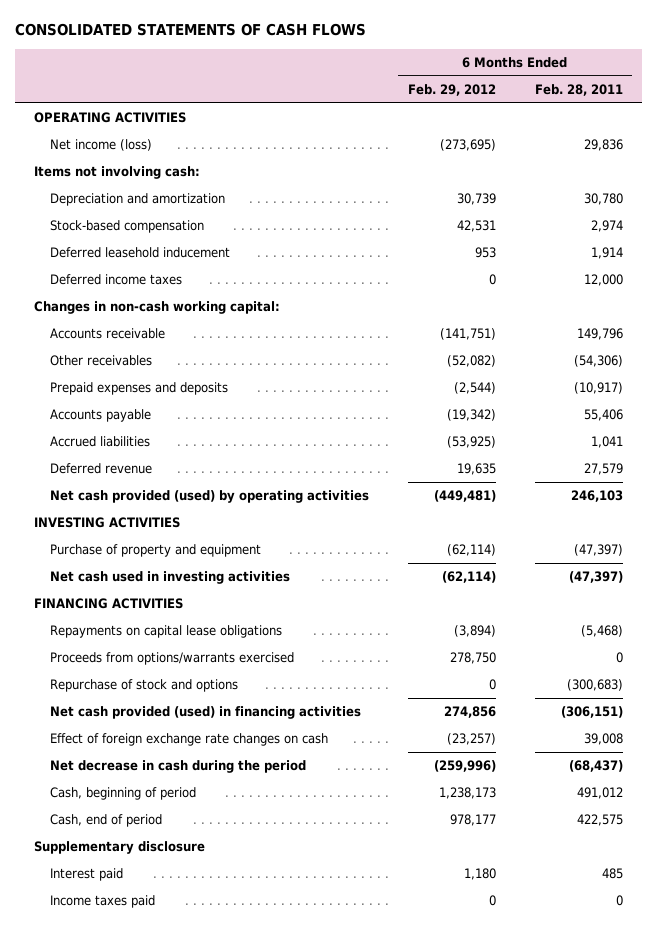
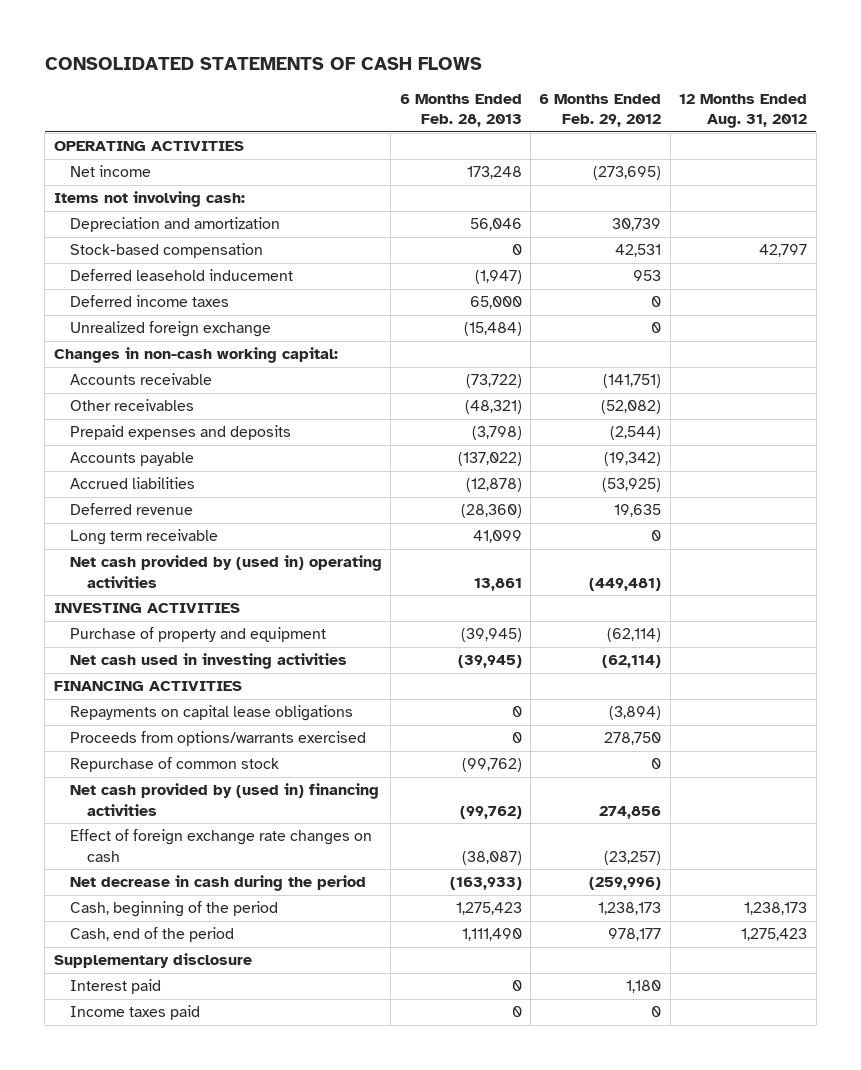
- | 6 Months Ended Feb. 29, 2012 | 6 Months Ended Feb. 28, 2011
+ | 6 Months Ended Feb. 28, 2013 | 6 Months Ended Feb. 29, 2012 | 12 Months Ended Aug. 31, 2012
- Net income (loss) | (273,695) | 29,836
+ Net income | 173,248 | (273,695) |
+ Unrealized foreign exchange | (15,484) | 0 |
- Net cash provided (used) by operating activities | (449,481) | 246,103
+ Long term receivable | 41,099 | 0 |
+ Net cash provided by (used in) operating activities | 13,861 | (449,481) |
- Repurchase of stock and options | 0 | (300,683)
- Net cash provided (used) in financing activities | 274,856 | (306,151)
+ Repurchase of common stock | (99,762) | 0 |
+ Net cash provided by (used in) financing activities | (99,762) | 274,856 |
- Cash, beginning of period | 1,238,173 | 491,012
- Cash, end of period | 978,177 | 422,575
+ Cash, beginning of the period | 1,275,423 | 1,238,173 | 1,238,173
+ Cash, end of the period | 1,111,490 | 978,177 | 1,275,423

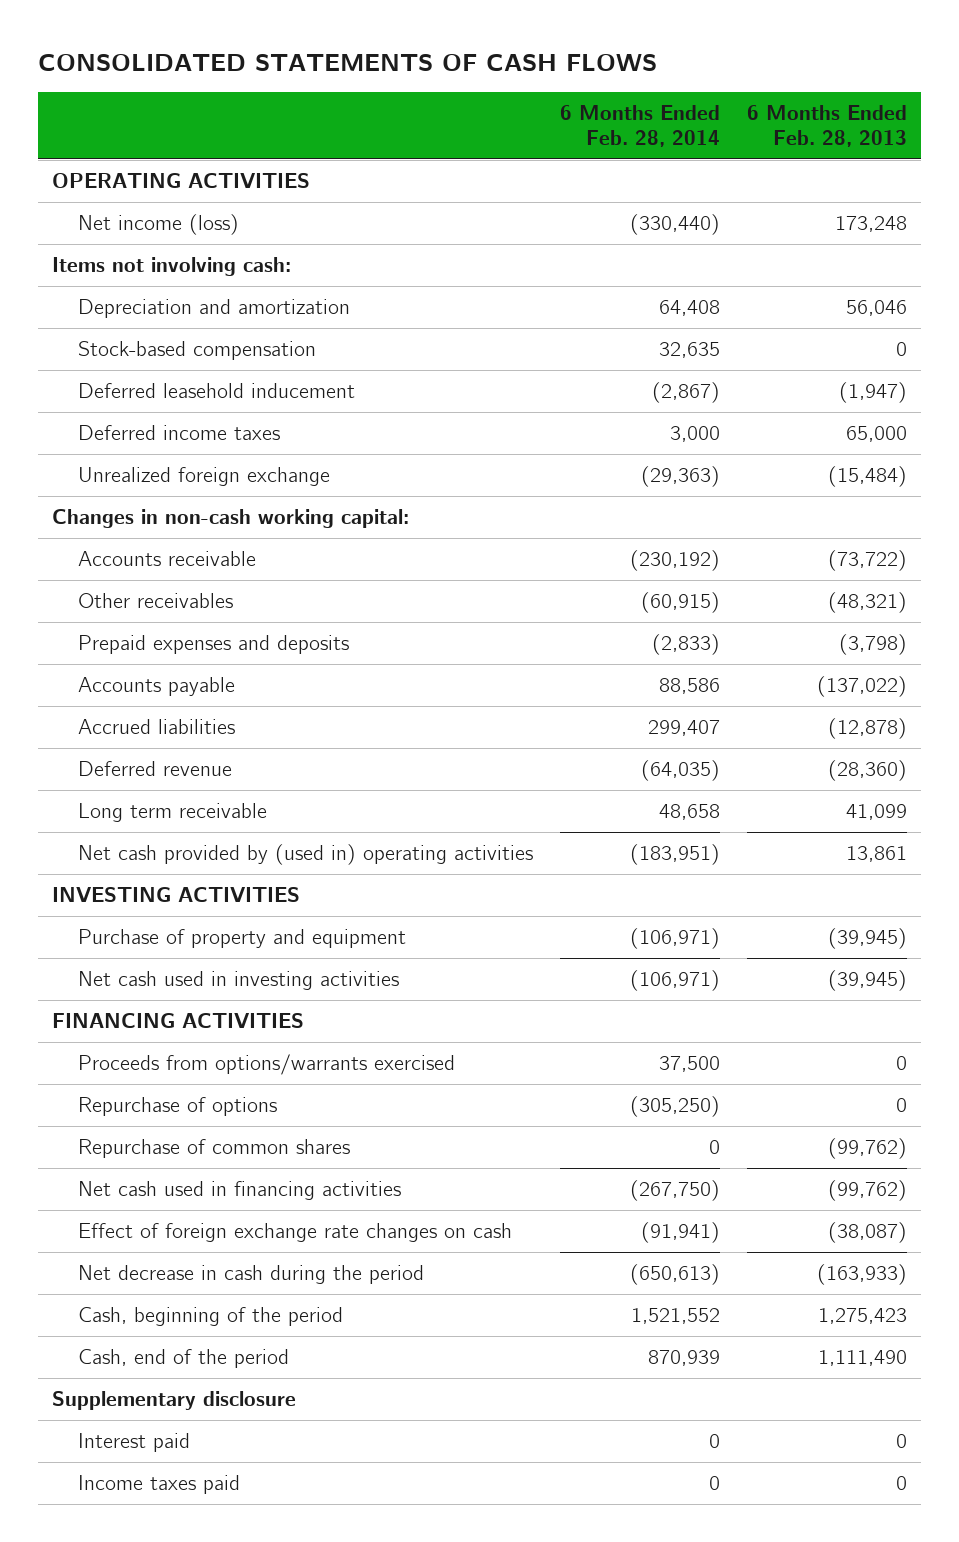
- | 6 Months Ended Feb. 28, 2013 | 6 Months Ended Feb. 29, 2012 | 12 Months Ended Aug. 31, 2012
+ | 6 Months Ended Feb. 28, 2014 | 6 Months Ended Feb. 28, 2013
- Net income | 173,248 | (273,695) |
+ Net income (loss) | (330,440) | 173,248
- Repayments on capital lease obligations | 0 | (3,894) |
- Repurchase of common stock | (99,762) | 0 |
- Net cash provided by (used in) financing activities | (99,762) | 274,856 |
+ Repurchase of options | (305,250) | 0
+ Repurchase of common shares | 0 | (99,762)
+ Net cash used in financing activities | (267,750) | (99,762)

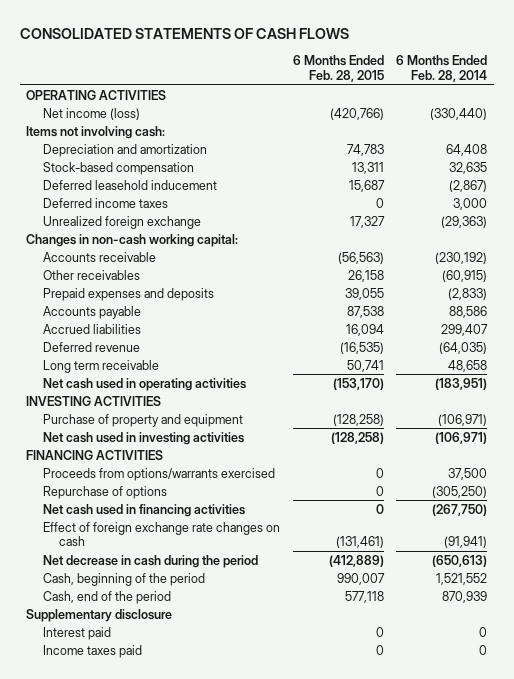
- | 6 Months Ended Feb. 28, 2014 | 6 Months Ended Feb. 28, 2013
+ | 6 Months Ended Feb. 28, 2015 | 6 Months Ended Feb. 28, 2014
- Net cash provided by (used in) operating activities | (183,951) | 13,861
+ Net cash used in operating activities | (153,170) | (183,951)
- Repurchase of common shares | 0 | (99,762)

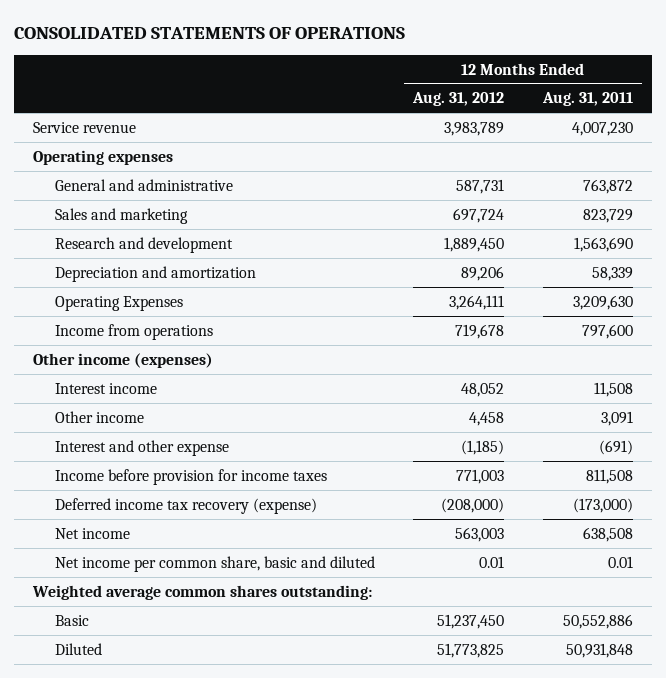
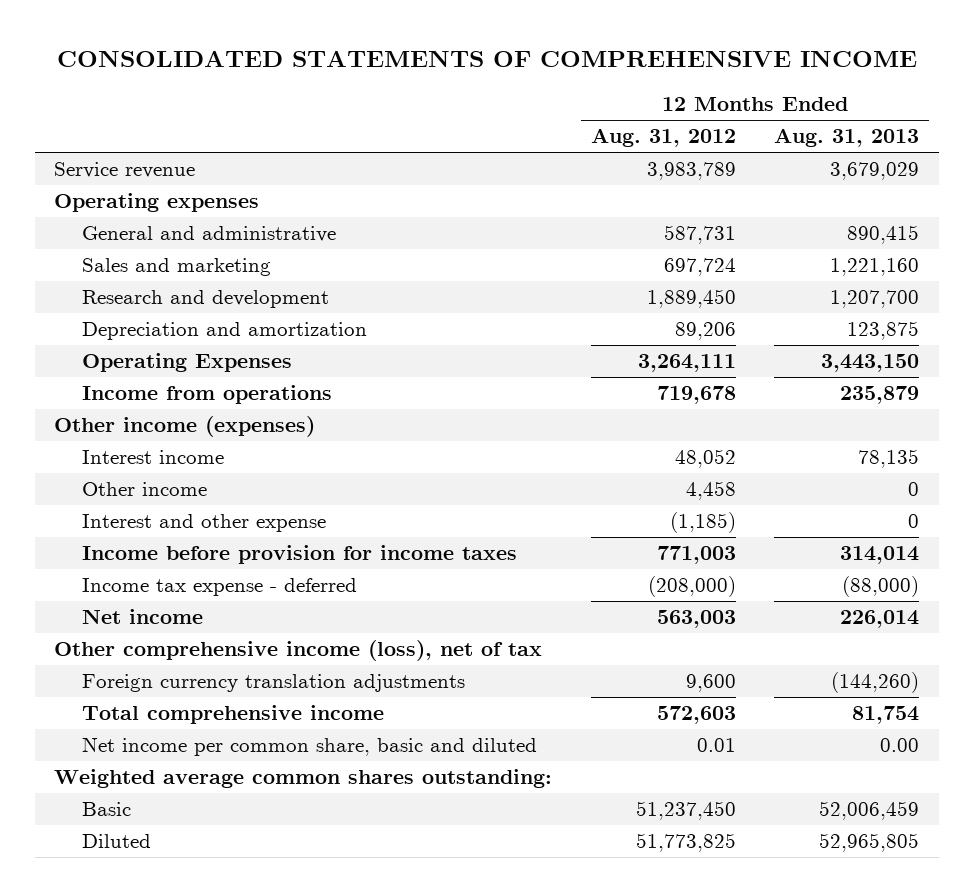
- CONSOLIDATED STATEMENTS OF OPERATIONS
+ CONSOLIDATED STATEMENTS OF COMPREHENSIVE INCOME
- | 12 Months Ended Aug. 31, 2012 | 12 Months Ended Aug. 31, 2011
+ | 12 Months Ended Aug. 31, 2012 | 12 Months Ended Aug. 31, 2013
- Deferred income tax recovery (expense) | (208,000) | (173,000)
+ Income tax expense - deferred | (208,000) | (88,000)
+ Other comprehensive income (loss), net of tax
+ Foreign currency translation adjustments | 9,600 | (144,260)
+ Total comprehensive income | 572,603 | 81,754

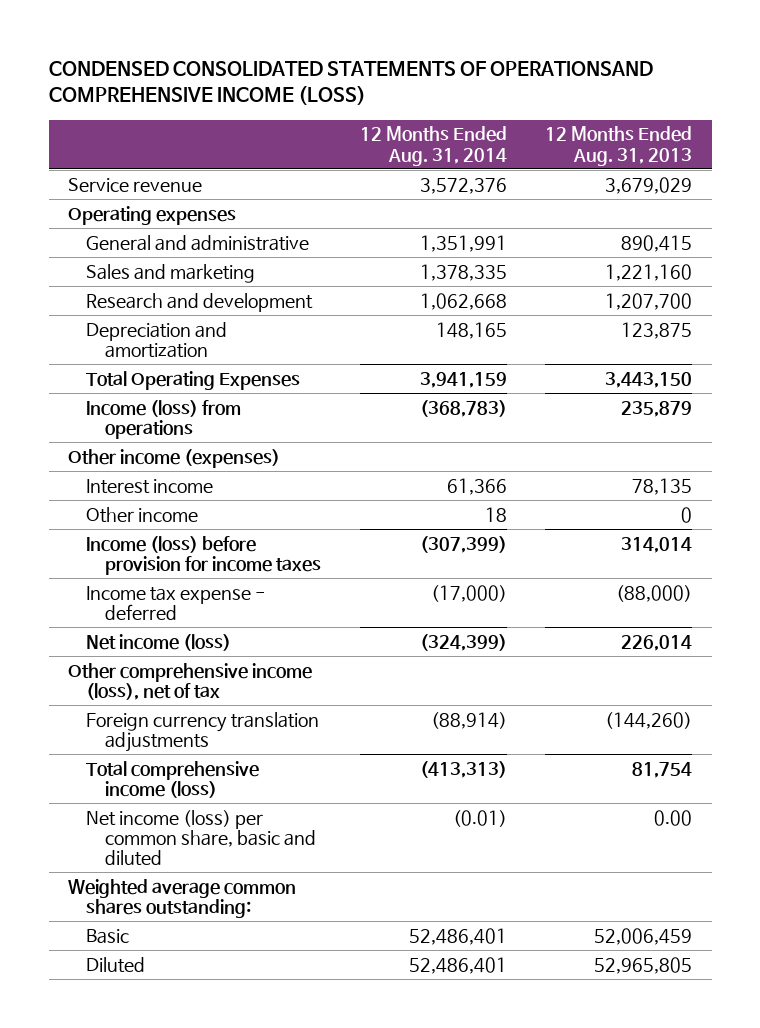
- CONSOLIDATED STATEMENTS OF COMPREHENSIVE INCOME
+ CONDENSED CONSOLIDATED STATEMENTS OF OPERATIONSAND COMPREHENSIVE INCOME (LOSS)
- | 12 Months Ended Aug. 31, 2012 | 12 Months Ended Aug. 31, 2013
+ | 12 Months Ended Aug. 31, 2014 | 12 Months Ended Aug. 31, 2013
- Operating Expenses | 3,264,111 | 3,443,150
- Income from operations | 719,678 | 235,879
+ Total Operating Expenses | 3,941,159 | 3,443,150
+ Income (loss) from operations | (368,783) | 235,879
- Interest and other expense | (1,185) | 0
- Income before provision for income taxes | 771,003 | 314,014
+ Income (loss) before provision for income taxes | (307,399) | 314,014
- Net income | 563,003 | 226,014
+ Net income (loss) | (324,399) | 226,014
- Total comprehensive income | 572,603 | 81,754
- Net income per common share, basic and diluted | 0.01 | 0.00
+ Total comprehensive income (loss) | (413,313) | 81,754
+ Net income (loss) per common share, basic and diluted | (0.01) | 0.00

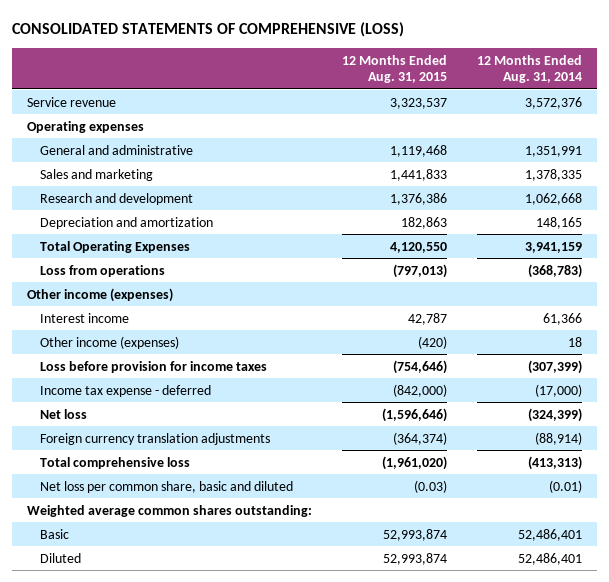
- CONDENSED CONSOLIDATED STATEMENTS OF OPERATIONSAND COMPREHENSIVE INCOME (LOSS)
+ CONSOLIDATED STATEMENTS OF COMPREHENSIVE (LOSS)
- | 12 Months Ended Aug. 31, 2014 | 12 Months Ended Aug. 31, 2013
+ | 12 Months Ended Aug. 31, 2015 | 12 Months Ended Aug. 31, 2014
- Income (loss) from operations | (368,783) | 235,879
+ Loss from operations | (797,013) | (368,783)
- Other income | 18 | 0
- Income (loss) before provision for income taxes | (307,399) | 314,014
+ Other income (expenses) | (420) | 18
+ Loss before provision for income taxes | (754,646) | (307,399)
- Net income (loss) | (324,399) | 226,014
- Other comprehensive income (loss), net of tax
+ Net loss | (1,596,646) | (324,399)
- Total comprehensive income (loss) | (413,313) | 81,754
- Net income (loss) per common share, basic and diluted | (0.01) | 0.00
+ Total comprehensive loss | (1,961,020) | (413,313)
+ Net loss per common share, basic and diluted | (0.03) | (0.01)

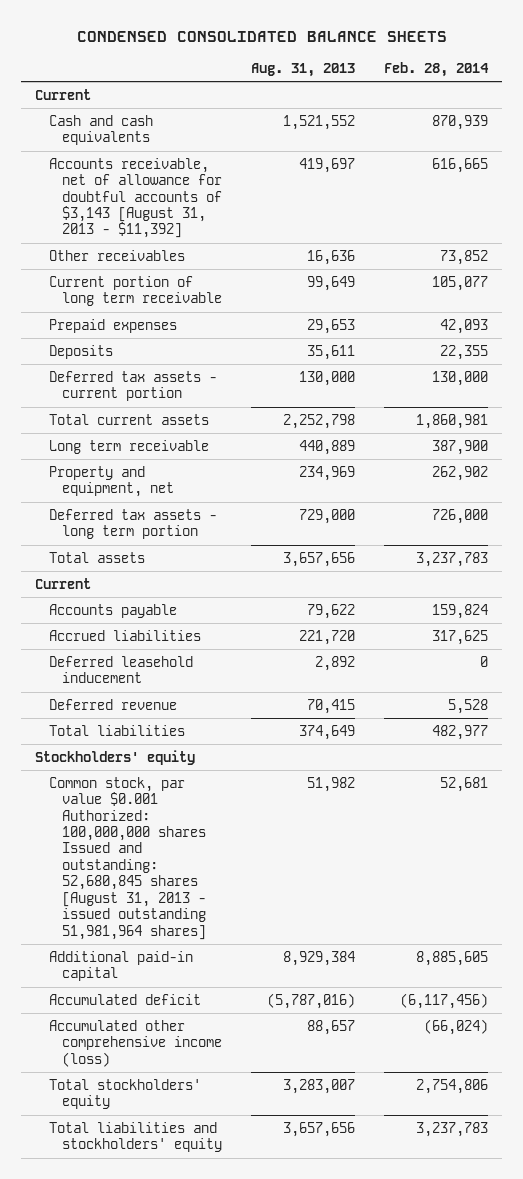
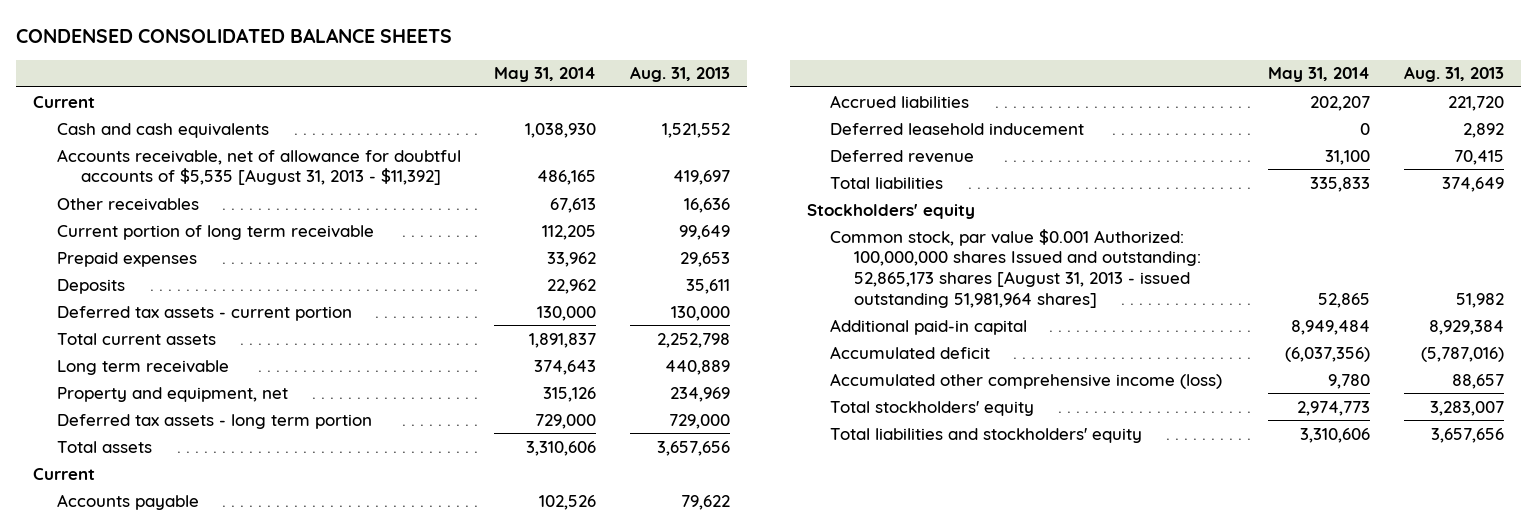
- | Aug. 31, 2013 | Feb. 28, 2014
+ | May 31, 2014 | Aug. 31, 2013
- Accounts receivable, net of allowance for doubtful accounts of $3,143 [August 31, 2013 - $11,392] | 419,697 | 616,665
+ Accounts receivable, net of allowance for doubtful accounts of $5,535 [August 31, 2013 - $11,392] | 486,165 | 419,697
- Common stock, par value $0.001 Authorized: 100,000,000 shares Issued and outstanding: 52,680,845 shares [August 31, 2013 - issued outstanding 51,981,964 shares] | 51,982 | 52,681
+ Common stock, par value $0.001 Authorized: 100,000,000 shares Issued and outstanding: 52,865,173 shares [August 31, 2013 - issued outstanding 51,981,964 shares] | 52,865 | 51,982

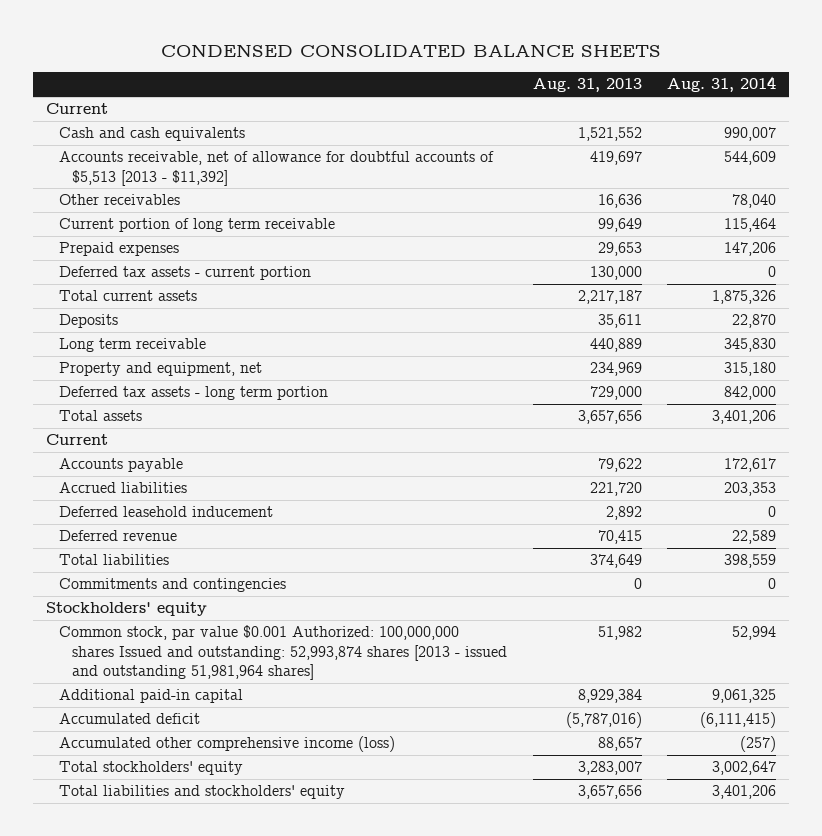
- | May 31, 2014 | Aug. 31, 2013
+ | Aug. 31, 2013 | Aug. 31, 2014
- Accounts receivable, net of allowance for doubtful accounts of $5,535 [August 31, 2013 - $11,392] | 486,165 | 419,697
+ Accounts receivable, net of allowance for doubtful accounts of $5,513 [2013 - $11,392] | 419,697 | 544,609
- Total current assets | 1,891,837 | 2,252,798
+ Total current assets | 2,217,187 | 1,875,326
moved down: Deposits | 35,611 | 22,870
+ Commitments and contingencies | 0 | 0
- Common stock, par value $0.001 Authorized: 100,000,000 shares Issued and outstanding: 52,865,173 shares [August 31, 2013 - issued outstanding 51,981,964 shares] | 52,865 | 51,982
+ Common stock, par value $0.001 Authorized: 100,000,000 shares Issued and outstanding: 52,993,874 shares [2013 - issued and outstanding 51,981,964 shares] | 51,982 | 52,994

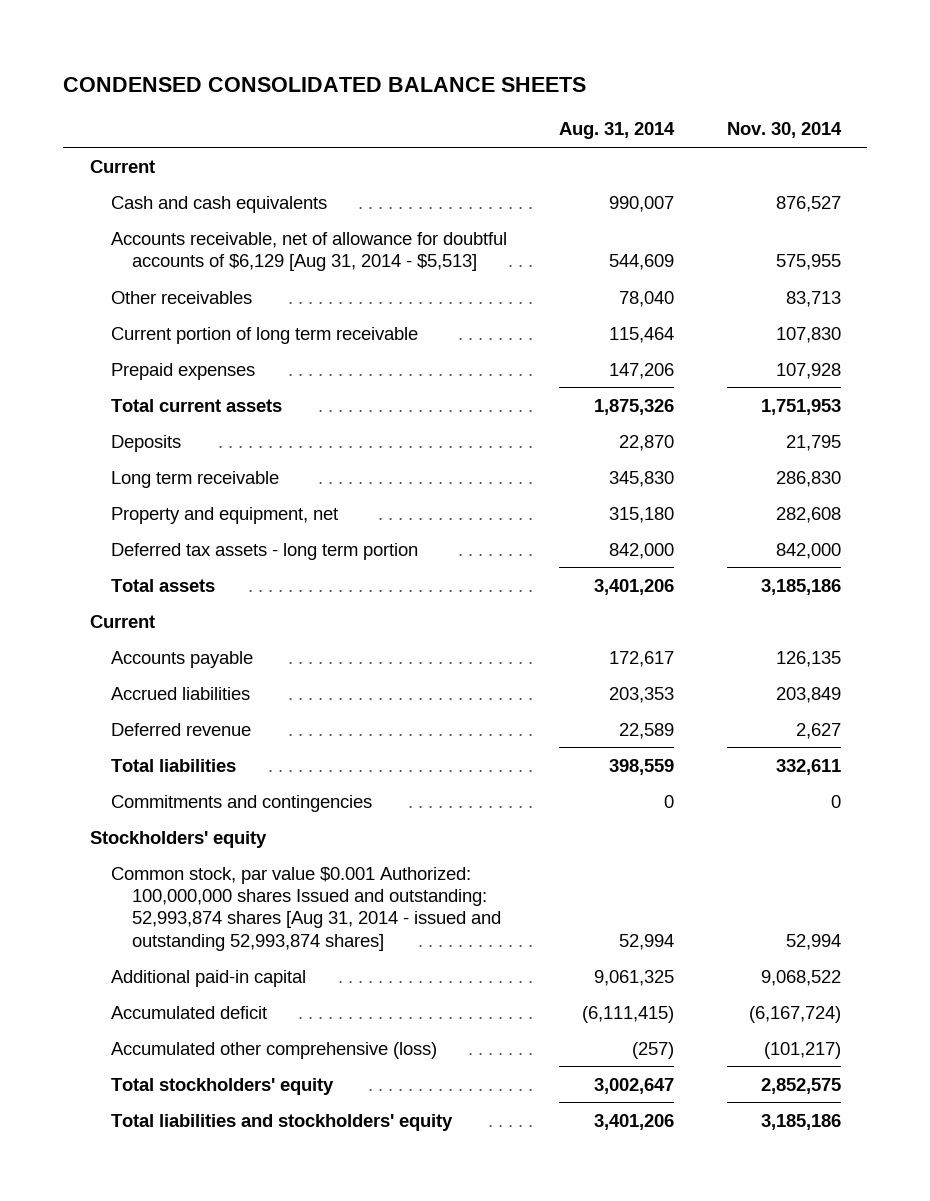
- | Aug. 31, 2013 | Aug. 31, 2014
+ | Aug. 31, 2014 | Nov. 30, 2014
- Accounts receivable, net of allowance for doubtful accounts of $5,513 [2013 - $11,392] | 419,697 | 544,609
+ Accounts receivable, net of allowance for doubtful accounts of $6,129 [Aug 31, 2014 - $5,513] | 544,609 | 575,955
- Deferred tax assets - current portion | 130,000 | 0
- Deferred leasehold inducement | 2,892 | 0
- Common stock, par value $0.001 Authorized: 100,000,000 shares Issued and outstanding: 52,993,874 shares [2013 - issued and outstanding 51,981,964 shares] | 51,982 | 52,994
+ Common stock, par value $0.001 Authorized: 100,000,000 shares Issued and outstanding: 52,993,874 shares [Aug 31, 2014 - issued and outstanding 52,993,874 shares] | 52,994 | 52,994
- Accumulated other comprehensive income (loss) | 88,657 | (257)
+ Accumulated other comprehensive (loss) | (257) | (101,217)

